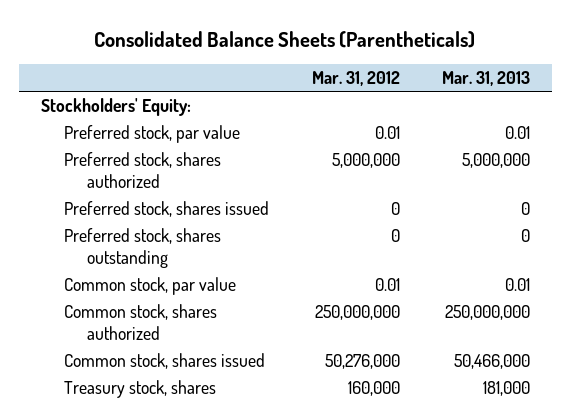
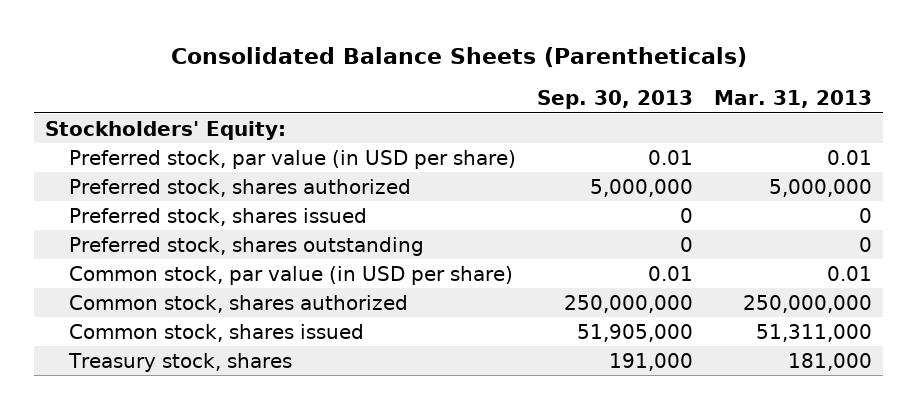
- | Mar. 31, 2012 | Mar. 31, 2013
+ | Sep. 30, 2013 | Mar. 31, 2013
- Preferred stock, par value | 0.01 | 0.01
+ Preferred stock, par value (in USD per share) | 0.01 | 0.01
- Common stock, par value | 0.01 | 0.01
+ Common stock, par value (in USD per share) | 0.01 | 0.01
- Common stock, shares issued | 50,276,000 | 50,466,000
+ Common stock, shares issued | 51,905,000 | 51,311,000

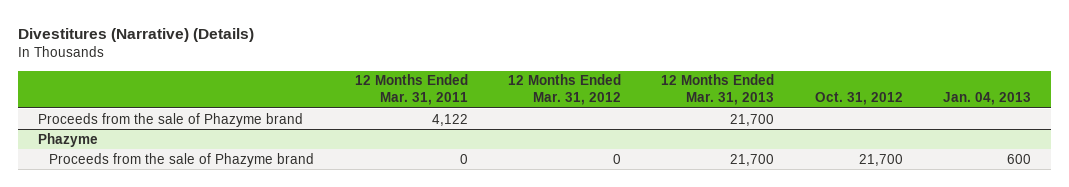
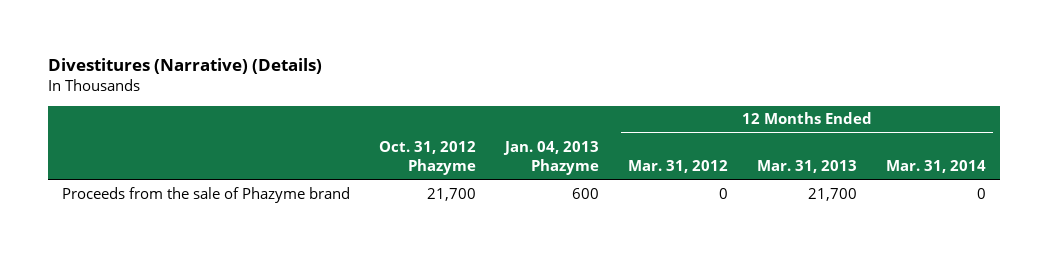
- | 12 Months Ended Mar. 31, 2011 | 12 Months Ended Mar. 31, 2012 | 12 Months Ended Mar. 31, 2013 | Oct. 31, 2012 | Jan. 04, 2013
+ | Oct. 31, 2012 Phazyme | Jan. 04, 2013 Phazyme | 12 Months Ended Mar. 31, 2012 | 12 Months Ended Mar. 31, 2013 | 12 Months Ended Mar. 31, 2014
- Proceeds from the sale of Phazyme brand | 4,122 | | 21,700 | |
- Phazyme

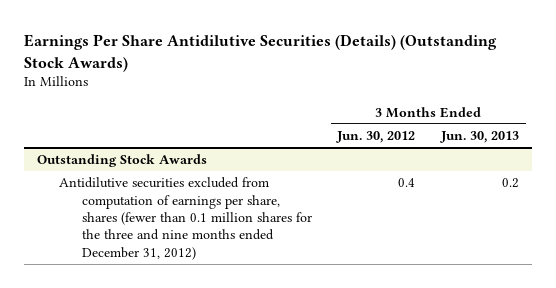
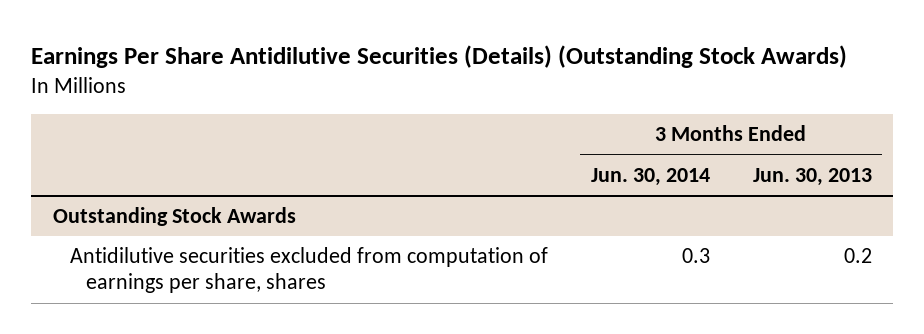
- | 3 Months Ended Jun. 30, 2012 | 3 Months Ended Jun. 30, 2013
+ | 3 Months Ended Jun. 30, 2014 | 3 Months Ended Jun. 30, 2013
@ Outstanding Stock Awards
- Antidilutive securities excluded from computation of earnings per share, shares (fewer than 0.1 million shares for the three and nine months ended December 31, 2012) | 0.4 | 0.2
+ Antidilutive securities excluded from computation of earnings per share, shares | 0.3 | 0.2

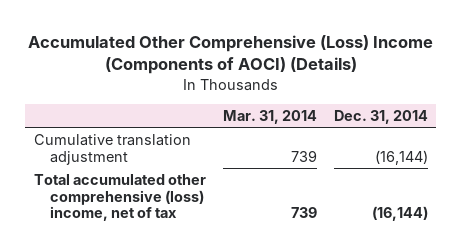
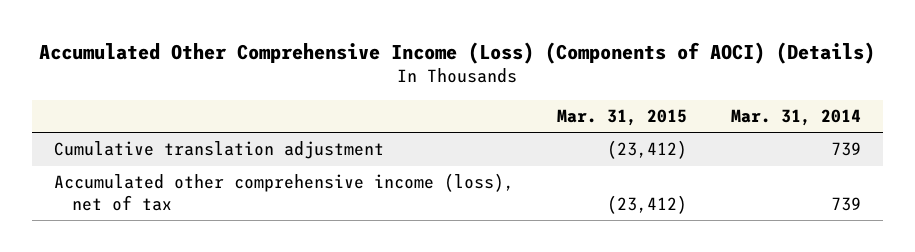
- Accumulated Other Comprehensive (Loss) Income (Components of AOCI) (Details)
+ Accumulated Other Comprehensive Income (Loss) (Components of AOCI) (Details)
- | Mar. 31, 2014 | Dec. 31, 2014
+ | Mar. 31, 2015 | Mar. 31, 2014
- Total accumulated other comprehensive (loss) income, net of tax | 739 | (16,144)
+ Accumulated other comprehensive income (loss), net of tax | (23,412) | 739

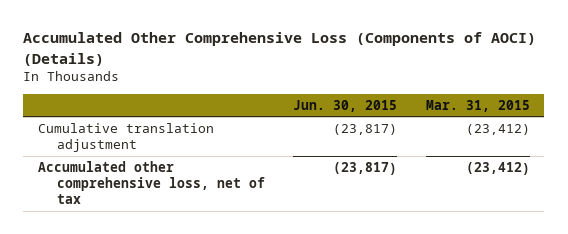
- Accumulated Other Comprehensive Income (Loss) (Components of AOCI) (Details)
+ Accumulated Other Comprehensive Loss (Components of AOCI) (Details)
- | Mar. 31, 2015 | Mar. 31, 2014
+ | Jun. 30, 2015 | Mar. 31, 2015
- Accumulated other comprehensive income (loss), net of tax | (23,412) | 739
+ Accumulated other comprehensive loss, net of tax | (23,817) | (23,412)

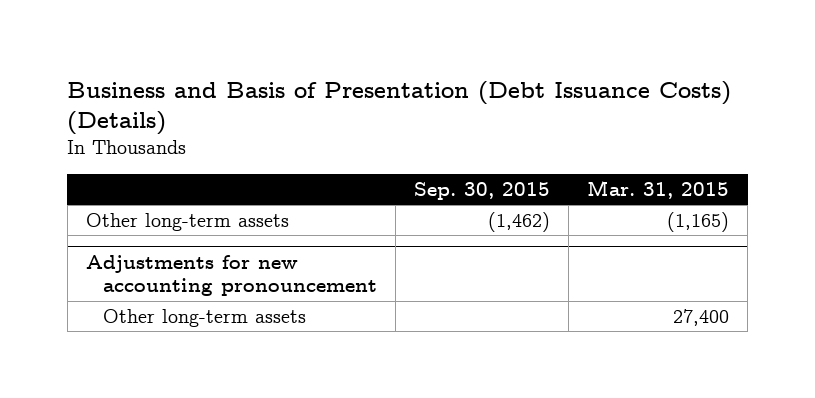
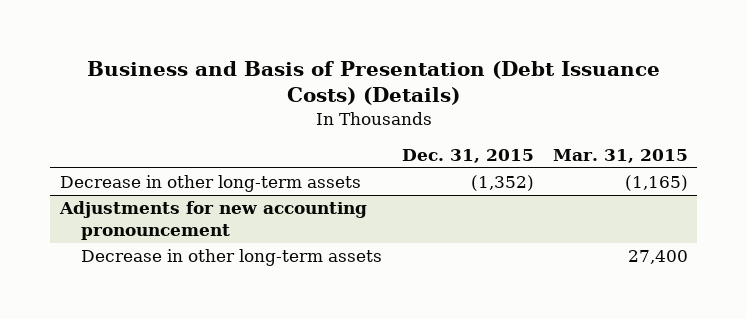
- | Sep. 30, 2015 | Mar. 31, 2015
+ | Dec. 31, 2015 | Mar. 31, 2015
- Other long-term assets | (1,462) | (1,165)
+ Decrease in other long-term assets | (1,352) | (1,165)
@ Adjustments for new accounting pronouncement
- Other long-term assets | | 27,400
+ Decrease in other long-term assets | | 27,400

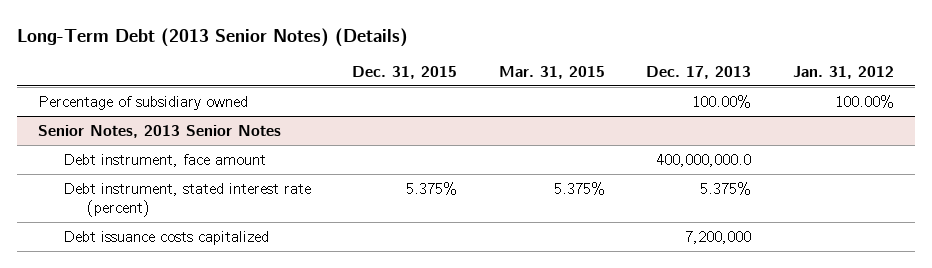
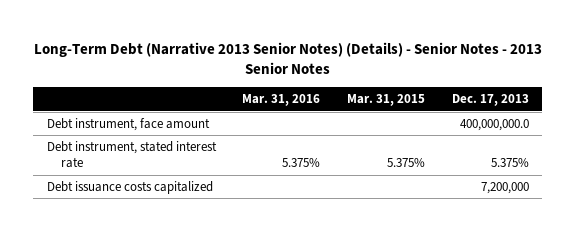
- Long-Term Debt (2013 Senior Notes) (Details)
+ Long-Term Debt (Narrative 2013 Senior Notes) (Details) - Senior Notes - 2013 Senior Notes
- | Dec. 31, 2015 | Mar. 31, 2015 | Dec. 17, 2013 | Jan. 31, 2012
+ | Mar. 31, 2016 | Mar. 31, 2015 | Dec. 17, 2013
- Percentage of subsidiary owned | | | 100.00% | 100.00%
- Senior Notes, 2013 Senior Notes
- Debt instrument, stated interest rate (percent) | 5.375% | 5.375% | 5.375% |
+ Debt instrument, stated interest rate | 5.375% | 5.375% | 5.375%

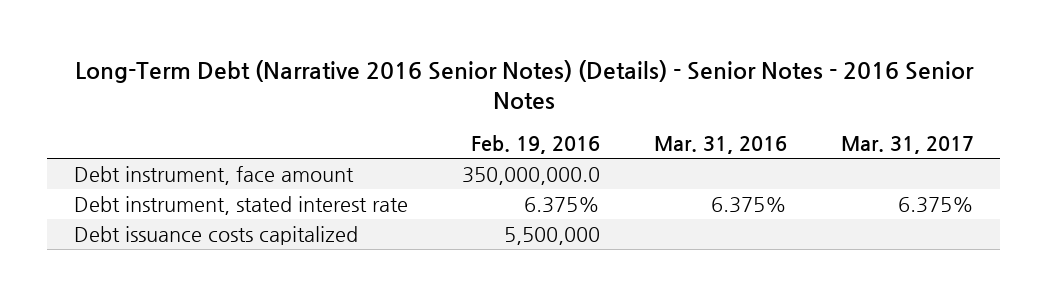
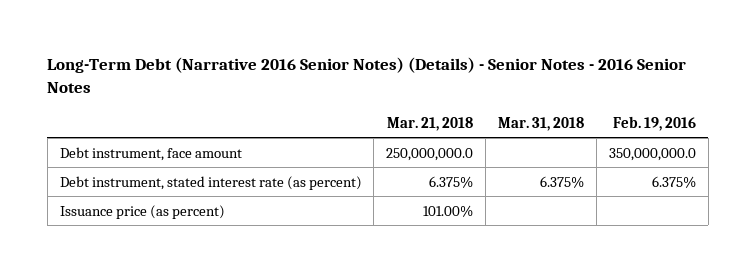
- | Feb. 19, 2016 | Mar. 31, 2016 | Mar. 31, 2017
+ | Mar. 21, 2018 | Mar. 31, 2018 | Feb. 19, 2016
- Debt instrument, stated interest rate | 6.375% | 6.375% | 6.375%
- Debt issuance costs capitalized | 5,500,000 | |
+ Debt instrument, stated interest rate (as percent) | 6.375% | 6.375% | 6.375%
+ Issuance price (as percent) | 101.00% | |

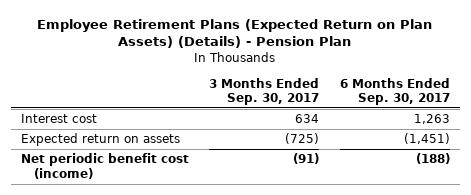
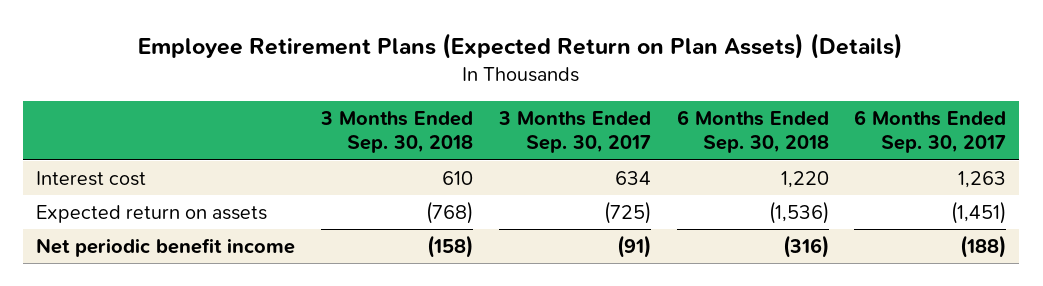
- Employee Retirement Plans (Expected Return on Plan Assets) (Details) - Pension Plan
+ Employee Retirement Plans (Expected Return on Plan Assets) (Details)
- | 3 Months Ended Sep. 30, 2017 | 6 Months Ended Sep. 30, 2017
+ | 3 Months Ended Sep. 30, 2018 | 3 Months Ended Sep. 30, 2017 | 6 Months Ended Sep. 30, 2018 | 6 Months Ended Sep. 30, 2017
- Net periodic benefit cost (income) | (91) | (188)
+ Net periodic benefit income | (158) | (91) | (316) | (188)

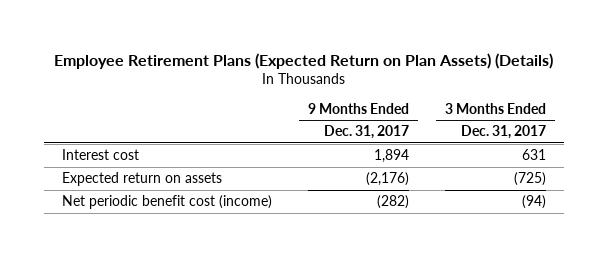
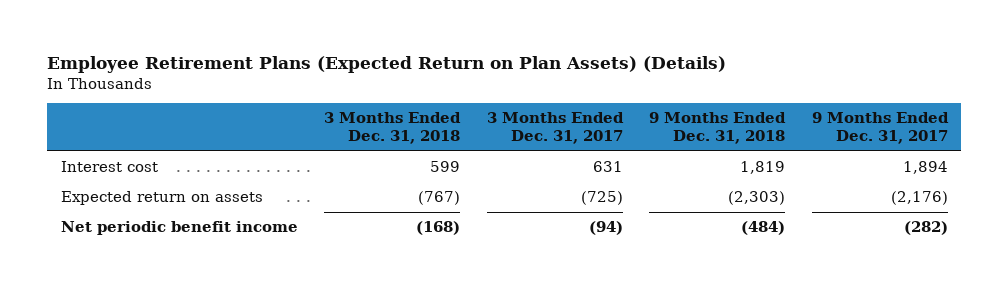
- | 9 Months Ended Dec. 31, 2017 | 3 Months Ended Dec. 31, 2017
+ | 3 Months Ended Dec. 31, 2018 | 3 Months Ended Dec. 31, 2017 | 9 Months Ended Dec. 31, 2018 | 9 Months Ended Dec. 31, 2017
- Net periodic benefit cost (income) | (282) | (94)
+ Net periodic benefit income | (168) | (94) | (484) | (282)

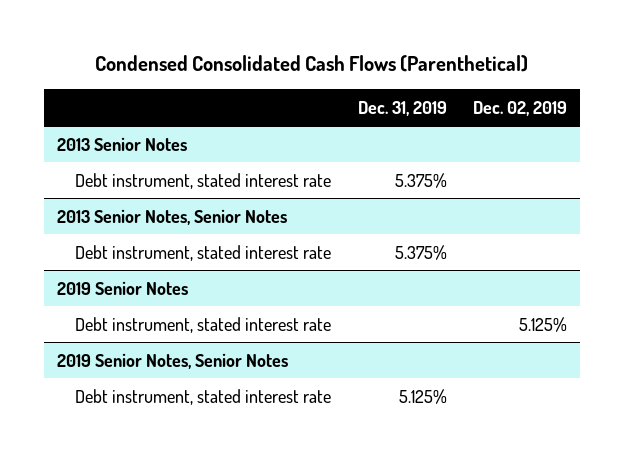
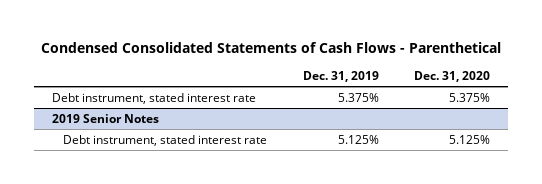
- Condensed Consolidated Cash Flows (Parenthetical)
+ Condensed Consolidated Statements of Cash Flows - Parenthetical
- | Dec. 31, 2019 | Dec. 02, 2019
+ | Dec. 31, 2019 | Dec. 31, 2020
- 2013 Senior Notes
- 2013 Senior Notes, Senior Notes
- Debt instrument, stated interest rate | 5.375% |
@ 2019 Senior Notes
- Debt instrument, stated interest rate | | 5.125%
- 2019 Senior Notes, Senior Notes

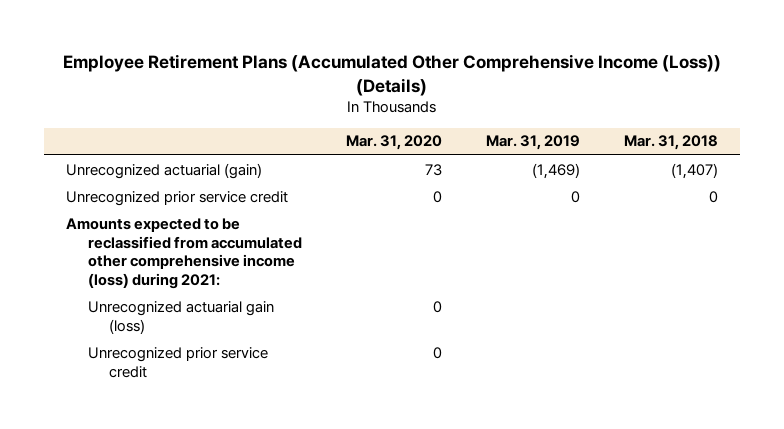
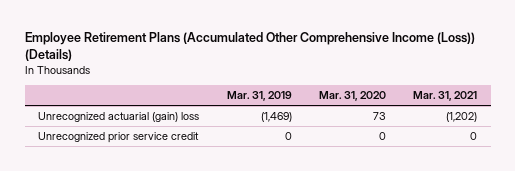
- | Mar. 31, 2020 | Mar. 31, 2019 | Mar. 31, 2018
+ | Mar. 31, 2019 | Mar. 31, 2020 | Mar. 31, 2021
- Unrecognized actuarial (gain) | 73 | (1,469) | (1,407)
+ Unrecognized actuarial (gain) loss | (1,469) | 73 | (1,202)
- Amounts expected to be reclassified from accumulated other comprehensive income (loss) during 2021:
- Unrecognized actuarial gain (loss) | 0 | |
- Unrecognized prior service credit | 0 | |

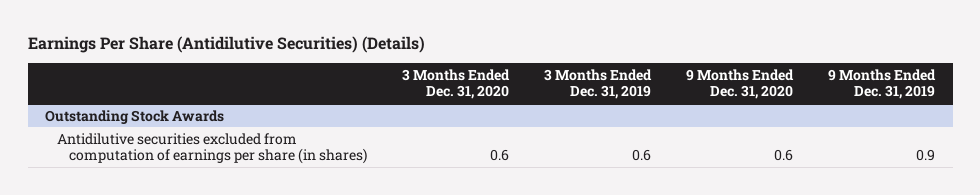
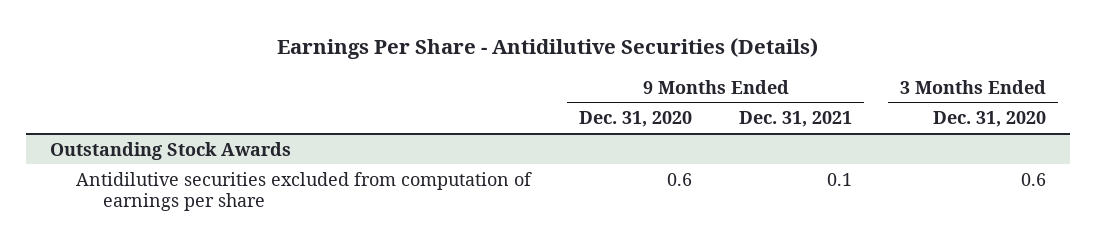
- Earnings Per Share (Antidilutive Securities) (Details)
+ Earnings Per Share - Antidilutive Securities (Details)
- | 3 Months Ended Dec. 31, 2020 | 3 Months Ended Dec. 31, 2019 | 9 Months Ended Dec. 31, 2020 | 9 Months Ended Dec. 31, 2019
+ | 9 Months Ended Dec. 31, 2020 | 9 Months Ended Dec. 31, 2021 | 3 Months Ended Dec. 31, 2020
@ Outstanding Stock Awards
- Antidilutive securities excluded from computation of earnings per share (in shares) | 0.6 | 0.6 | 0.6 | 0.9
+ Antidilutive securities excluded from computation of earnings per share | 0.6 | 0.1 | 0.6

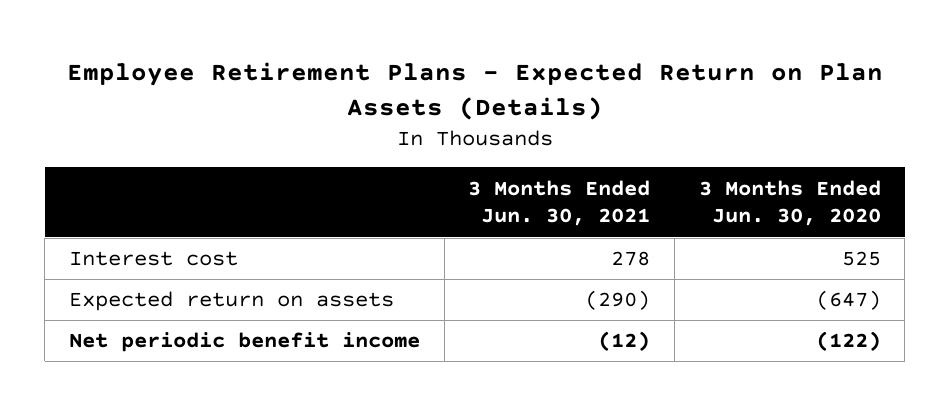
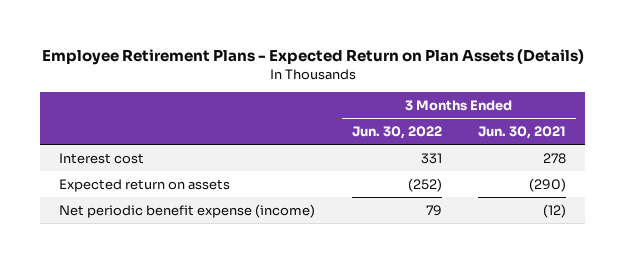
- | 3 Months Ended Jun. 30, 2021 | 3 Months Ended Jun. 30, 2020
+ | 3 Months Ended Jun. 30, 2022 | 3 Months Ended Jun. 30, 2021
- Net periodic benefit income | (12) | (122)
+ Net periodic benefit expense (income) | 79 | (12)

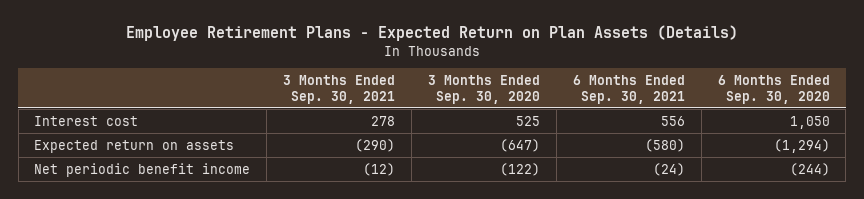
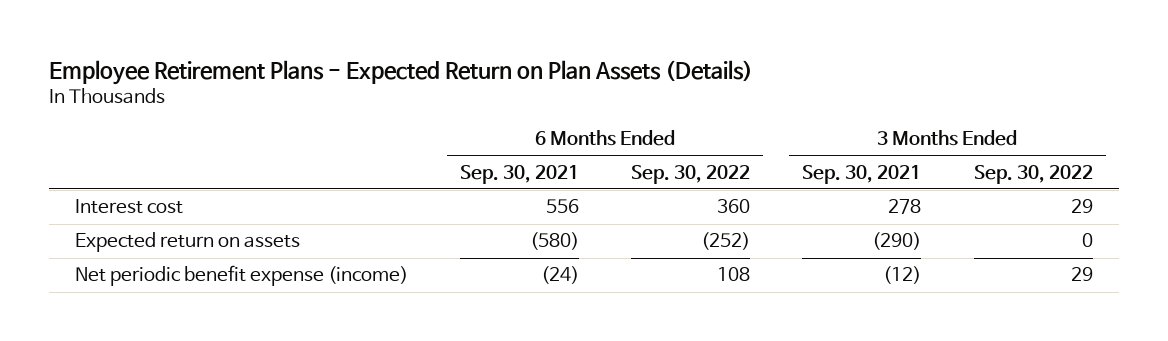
- | 3 Months Ended Sep. 30, 2021 | 3 Months Ended Sep. 30, 2020 | 6 Months Ended Sep. 30, 2021 | 6 Months Ended Sep. 30, 2020
+ | 6 Months Ended Sep. 30, 2021 | 6 Months Ended Sep. 30, 2022 | 3 Months Ended Sep. 30, 2021 | 3 Months Ended Sep. 30, 2022
- Net periodic benefit income | (12) | (122) | (24) | (244)
+ Net periodic benefit expense (income) | (24) | 108 | (12) | 29

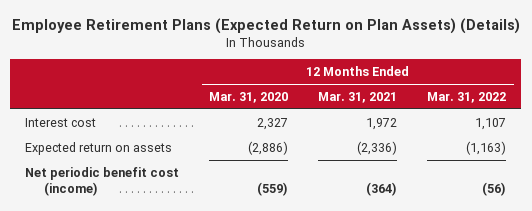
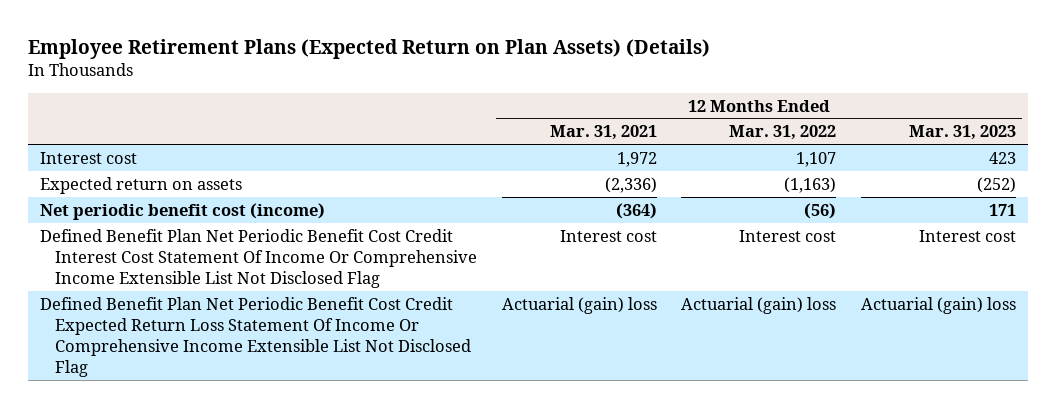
- | 12 Months Ended Mar. 31, 2020 | 12 Months Ended Mar. 31, 2021 | 12 Months Ended Mar. 31, 2022
+ | 12 Months Ended Mar. 31, 2021 | 12 Months Ended Mar. 31, 2022 | 12 Months Ended Mar. 31, 2023
+ Defined Benefit Plan Net Periodic Benefit Cost Credit Interest Cost Statement Of Income Or Comprehensive Income Extensible List Not Disclosed Flag | Interest cost | Interest cost | Interest cost
+ Defined Benefit Plan Net Periodic Benefit Cost Credit Expected Return Loss Statement Of Income Or Comprehensive Income Extensible List Not Disclosed Flag | Actuarial (gain) loss | Actuarial (gain) loss | Actuarial (gain) loss

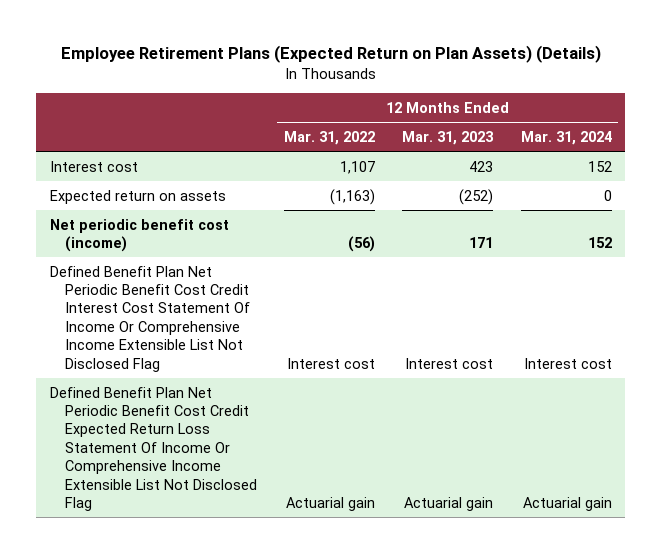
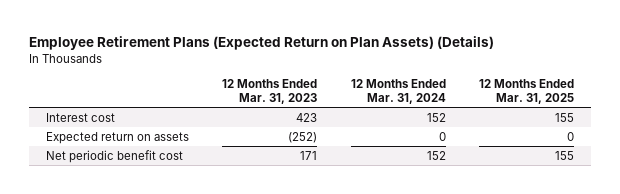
- | 12 Months Ended Mar. 31, 2022 | 12 Months Ended Mar. 31, 2023 | 12 Months Ended Mar. 31, 2024
+ | 12 Months Ended Mar. 31, 2023 | 12 Months Ended Mar. 31, 2024 | 12 Months Ended Mar. 31, 2025
- Net periodic benefit cost (income) | (56) | 171 | 152
- Defined Benefit Plan Net Periodic Benefit Cost Credit Interest Cost Statement Of Income Or Comprehensive Income Extensible List Not Disclosed Flag | Interest cost | Interest cost | Interest cost
- Defined Benefit Plan Net Periodic Benefit Cost Credit Expected Return Loss Statement Of Income Or Comprehensive Income Extensible List Not Disclosed Flag | Actuarial gain | Actuarial gain | Actuarial gain
+ Net periodic benefit cost | 171 | 152 | 155

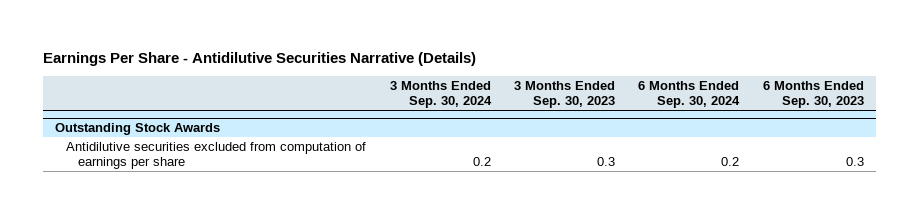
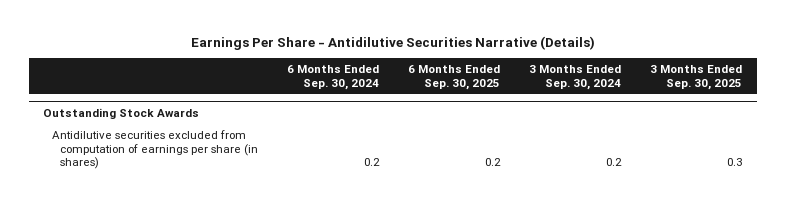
- | 3 Months Ended Sep. 30, 2024 | 3 Months Ended Sep. 30, 2023 | 6 Months Ended Sep. 30, 2024 | 6 Months Ended Sep. 30, 2023
+ | 6 Months Ended Sep. 30, 2024 | 6 Months Ended Sep. 30, 2025 | 3 Months Ended Sep. 30, 2024 | 3 Months Ended Sep. 30, 2025
@ Outstanding Stock Awards
- Antidilutive securities excluded from computation of earnings per share | 0.2 | 0.3 | 0.2 | 0.3
+ Antidilutive securities excluded from computation of earnings per share (in shares) | 0.2 | 0.2 | 0.2 | 0.3

